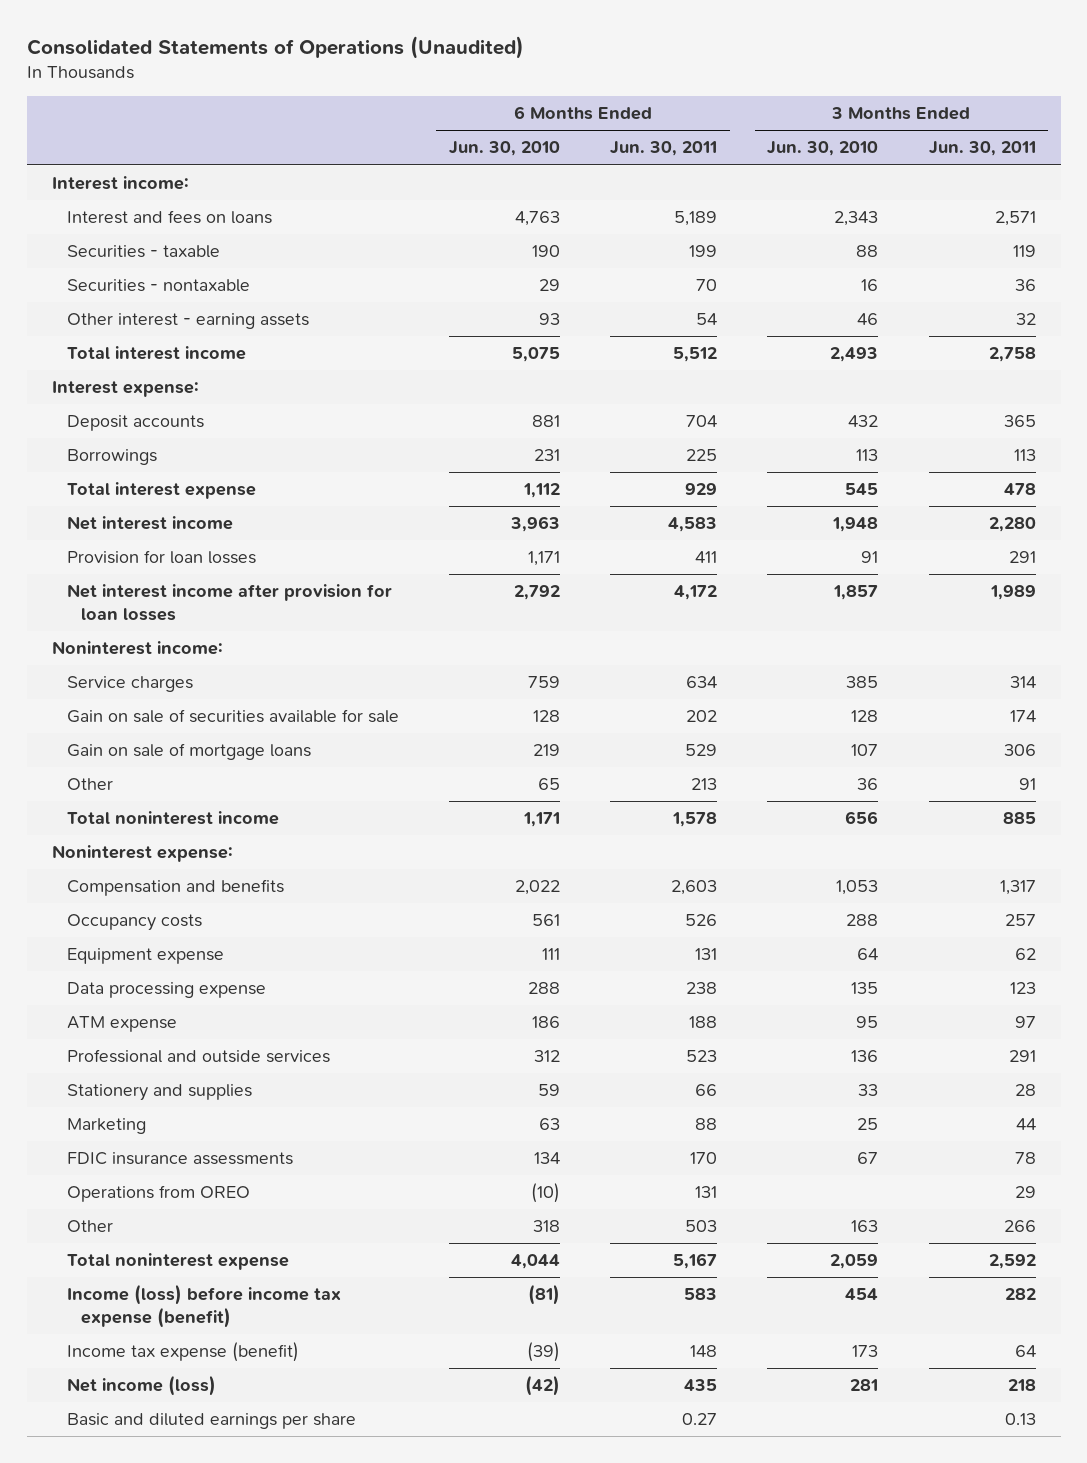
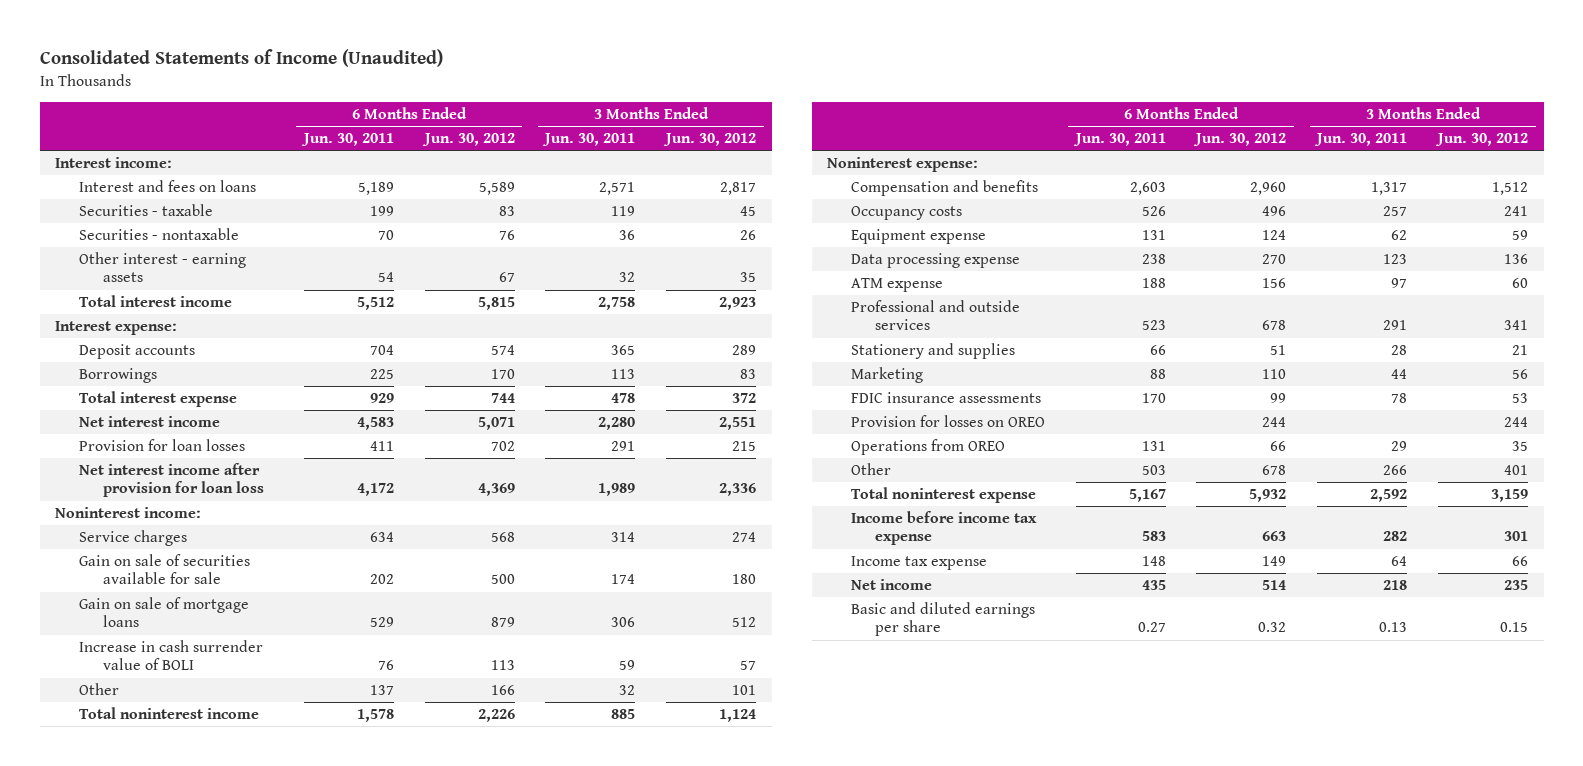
- Consolidated Statements of Operations (Unaudited)
+ Consolidated Statements of Income (Unaudited)
- | 6 Months Ended Jun. 30, 2010 | 6 Months Ended Jun. 30, 2011 | 3 Months Ended Jun. 30, 2010 | 3 Months Ended Jun. 30, 2011
+ | 6 Months Ended Jun. 30, 2011 | 6 Months Ended Jun. 30, 2012 | 3 Months Ended Jun. 30, 2011 | 3 Months Ended Jun. 30, 2012
- Net interest income after provision for loan losses | 2,792 | 4,172 | 1,857 | 1,989
+ Net interest income after provision for loan loss | 4,172 | 4,369 | 1,989 | 2,336
- Other | 65 | 213 | 36 | 91
+ Increase in cash surrender value of BOLI | 76 | 113 | 59 | 57
+ Other | 137 | 166 | 32 | 101
+ Provision for losses on OREO | | 244 | | 244
- Income (loss) before income tax expense (benefit) | (81) | 583 | 454 | 282
- Income tax expense (benefit) | (39) | 148 | 173 | 64
- Net income (loss) | (42) | 435 | 281 | 218
+ Income before income tax expense | 583 | 663 | 282 | 301
+ Income tax expense | 148 | 149 | 64 | 66
+ Net income | 435 | 514 | 218 | 235

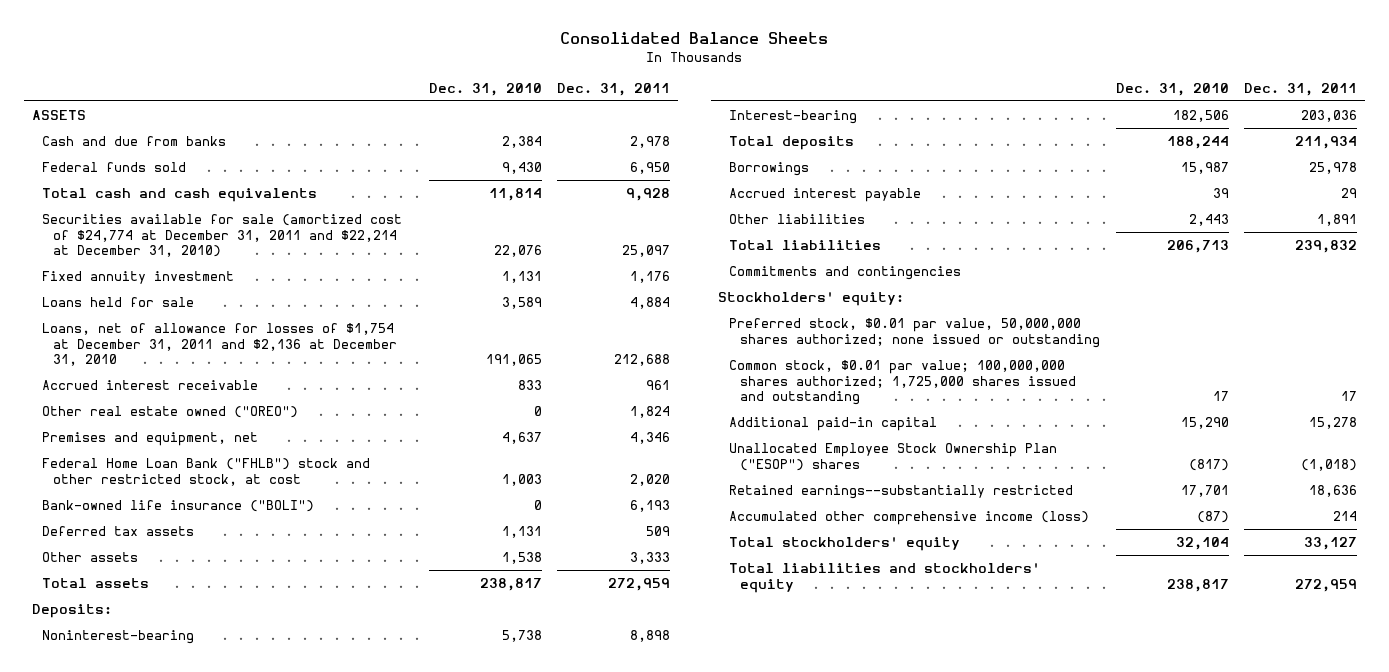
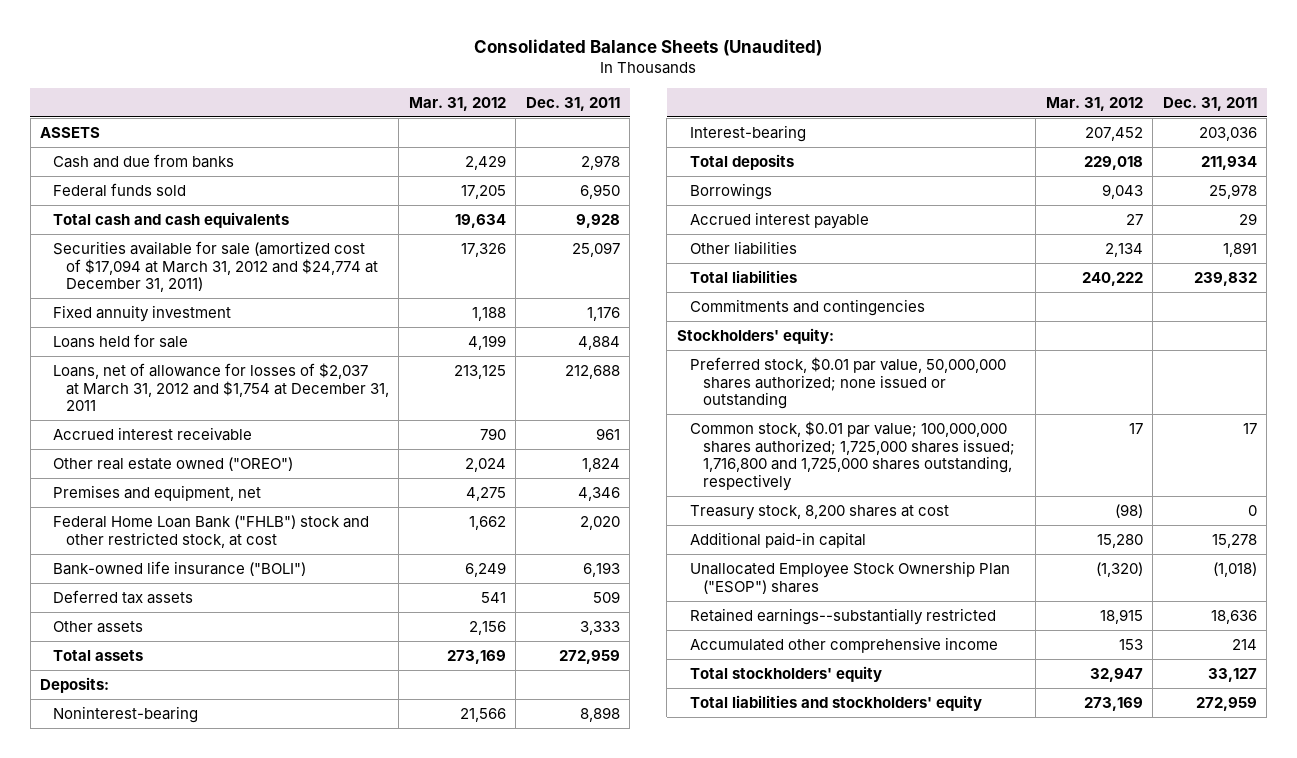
- Consolidated Balance Sheets
+ Consolidated Balance Sheets (Unaudited)
- | Dec. 31, 2010 | Dec. 31, 2011
+ | Mar. 31, 2012 | Dec. 31, 2011
- Securities available for sale (amortized cost of $24,774 at December 31, 2011 and $22,214 at December 31, 2010) | 22,076 | 25,097
+ Securities available for sale (amortized cost of $17,094 at March 31, 2012 and $24,774 at December 31, 2011) | 17,326 | 25,097
- Loans, net of allowance for losses of $1,754 at December 31, 2011 and $2,136 at December 31, 2010 | 191,065 | 212,688
+ Loans, net of allowance for losses of $2,037 at March 31, 2012 and $1,754 at December 31, 2011 | 213,125 | 212,688
- Common stock, $0.01 par value; 100,000,000 shares authorized; 1,725,000 shares issued and outstanding | 17 | 17
+ Common stock, $0.01 par value; 100,000,000 shares authorized; 1,725,000 shares issued; 1,716,800 and 1,725,000 shares outstanding, respectively | 17 | 17
+ Treasury stock, 8,200 shares at cost | (98) | 0
- Accumulated other comprehensive income (loss) | (87) | 214
+ Accumulated other comprehensive income | 153 | 214

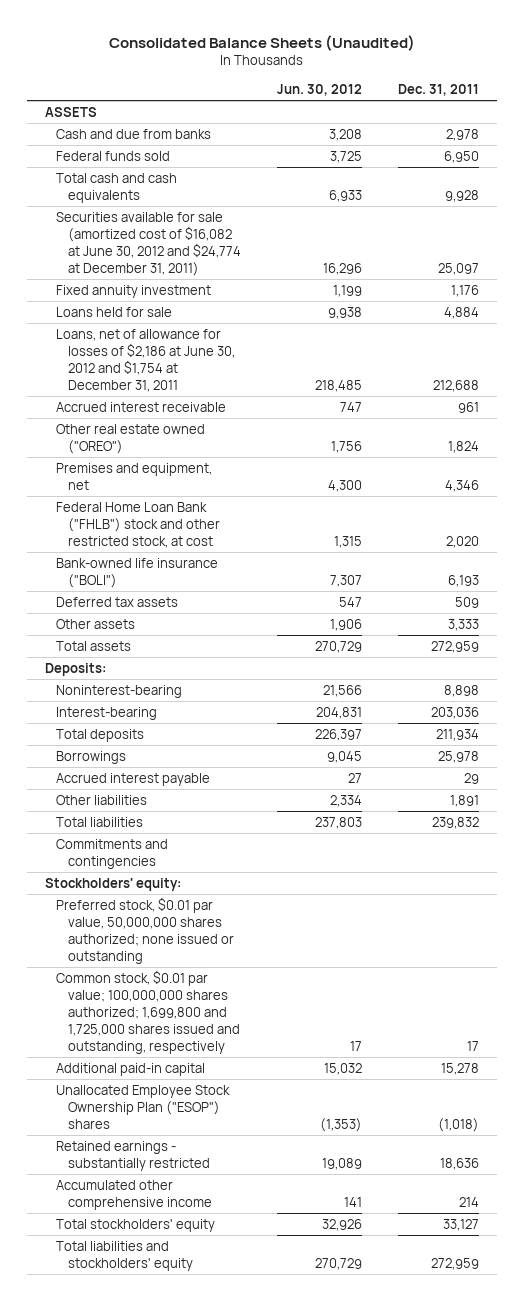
- | Mar. 31, 2012 | Dec. 31, 2011
+ | Jun. 30, 2012 | Dec. 31, 2011
- Securities available for sale (amortized cost of $17,094 at March 31, 2012 and $24,774 at December 31, 2011) | 17,326 | 25,097
+ Securities available for sale (amortized cost of $16,082 at June 30, 2012 and $24,774 at December 31, 2011) | 16,296 | 25,097
- Loans, net of allowance for losses of $2,037 at March 31, 2012 and $1,754 at December 31, 2011 | 213,125 | 212,688
+ Loans, net of allowance for losses of $2,186 at June 30, 2012 and $1,754 at December 31, 2011 | 218,485 | 212,688
- Common stock, $0.01 par value; 100,000,000 shares authorized; 1,725,000 shares issued; 1,716,800 and 1,725,000 shares outstanding, respectively | 17 | 17
- Treasury stock, 8,200 shares at cost | (98) | 0
+ Common stock, $0.01 par value; 100,000,000 shares authorized; 1,699,800 and 1,725,000 shares issued and outstanding, respectively | 17 | 17
- Retained earnings--substantially restricted | 18,915 | 18,636
+ Retained earnings - substantially restricted | 19,089 | 18,636

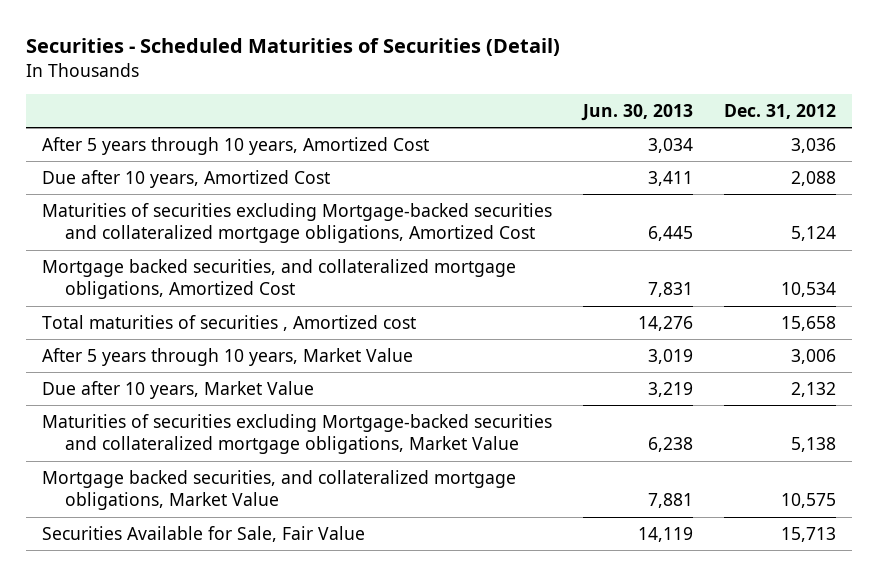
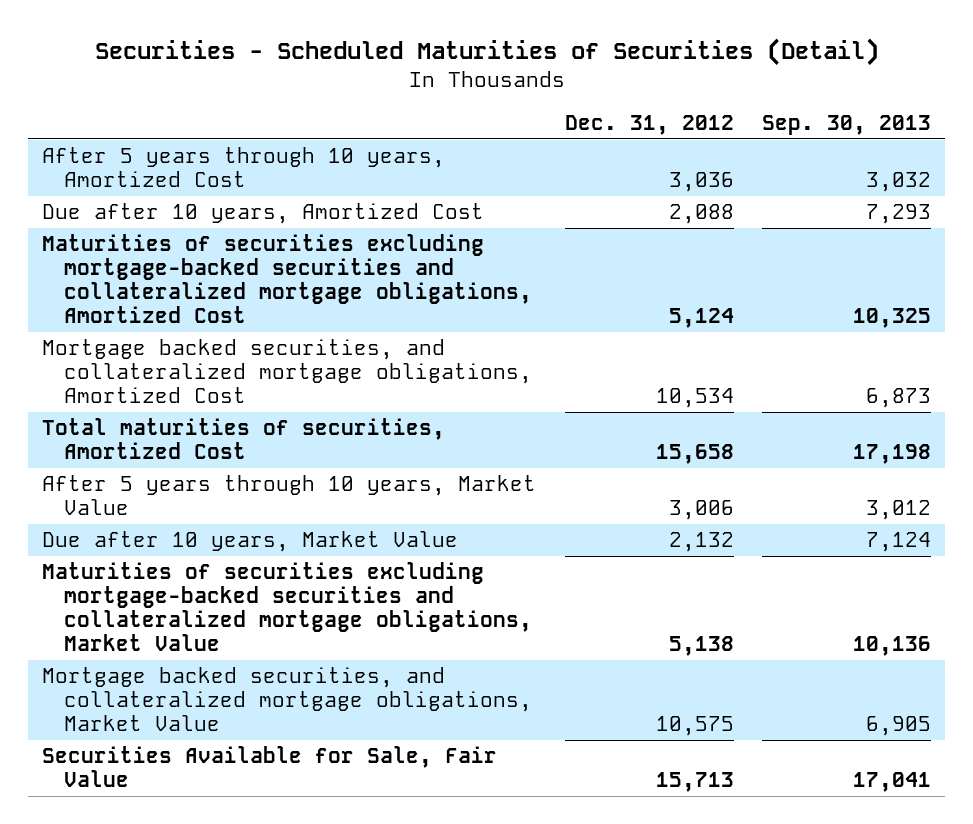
- | Jun. 30, 2013 | Dec. 31, 2012
+ | Dec. 31, 2012 | Sep. 30, 2013
- Maturities of securities excluding Mortgage-backed securities and collateralized mortgage obligations, Amortized Cost | 6,445 | 5,124
+ Maturities of securities excluding mortgage-backed securities and collateralized mortgage obligations, Amortized Cost | 5,124 | 10,325
- Total maturities of securities , Amortized cost | 14,276 | 15,658
+ Total maturities of securities, Amortized Cost | 15,658 | 17,198
- Maturities of securities excluding Mortgage-backed securities and collateralized mortgage obligations, Market Value | 6,238 | 5,138
+ Maturities of securities excluding mortgage-backed securities and collateralized mortgage obligations, Market Value | 5,138 | 10,136

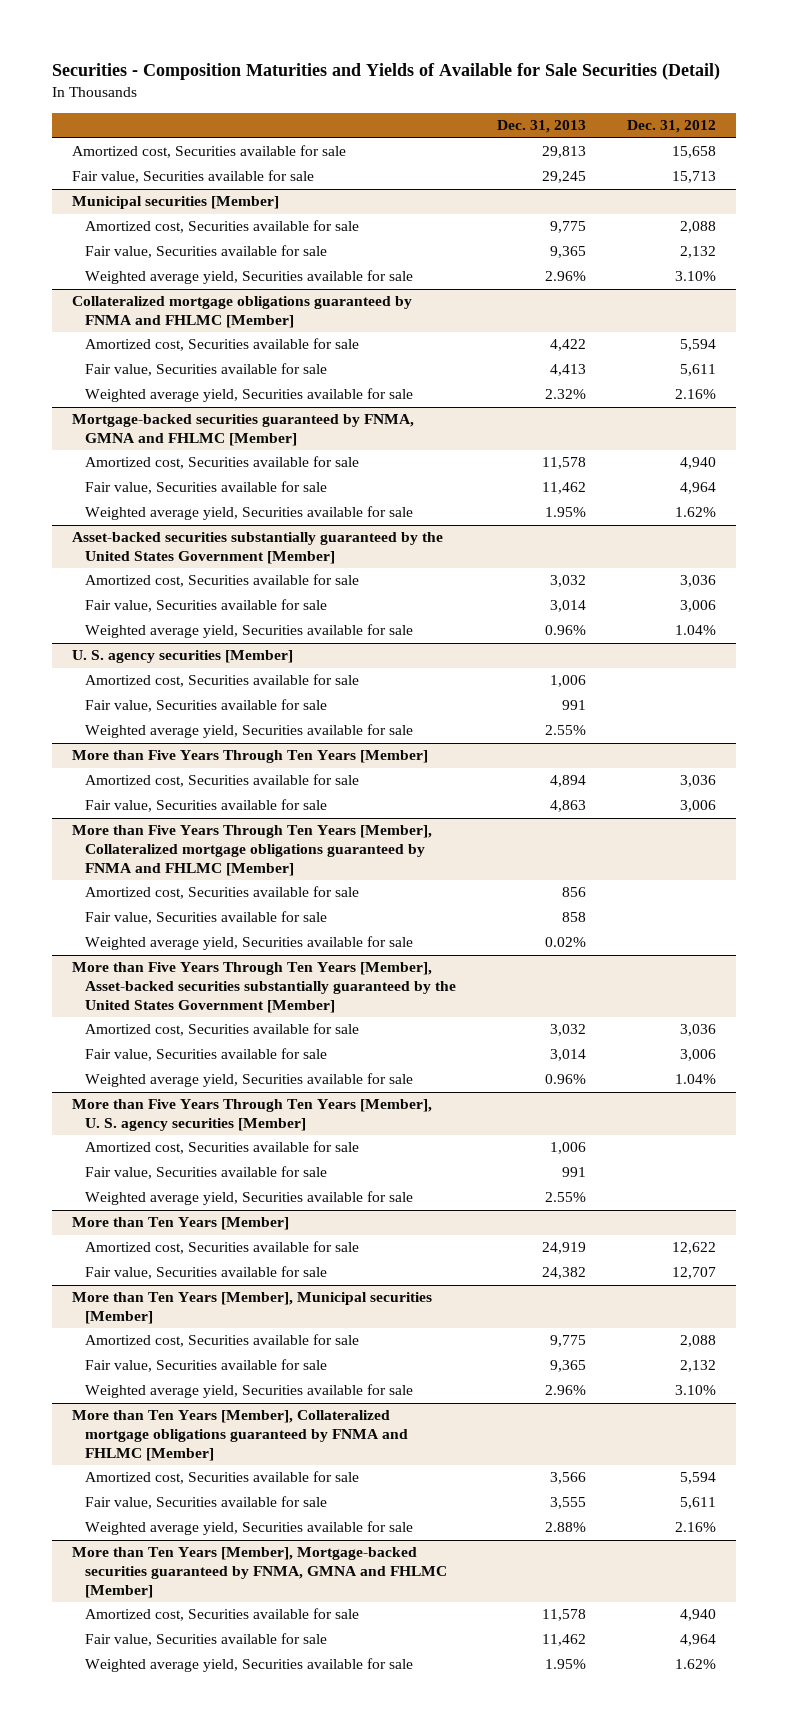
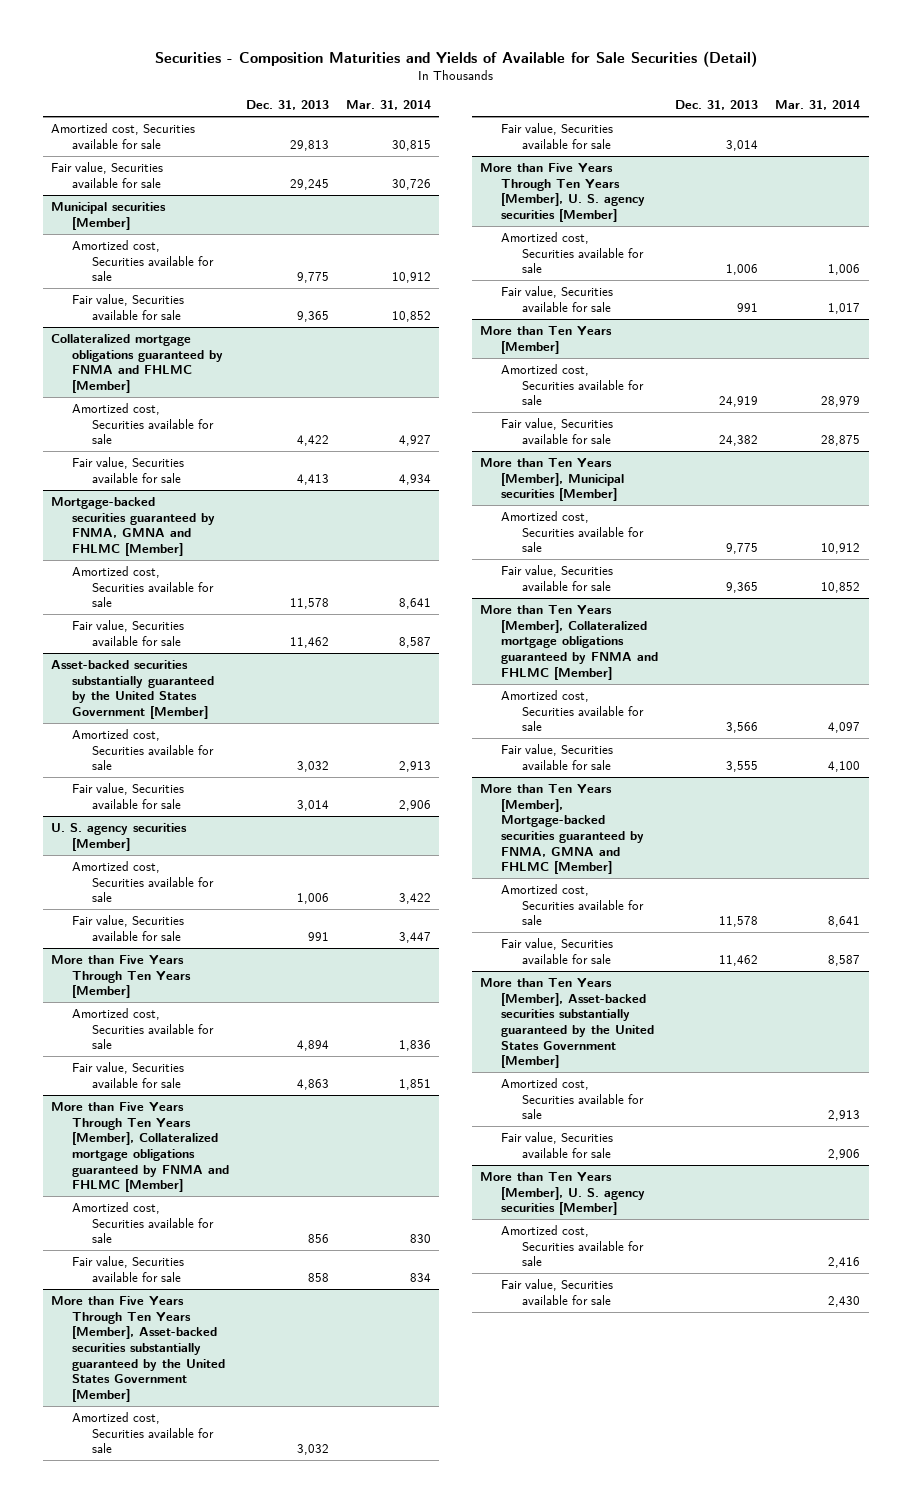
- | Dec. 31, 2013 | Dec. 31, 2012
+ | Dec. 31, 2013 | Mar. 31, 2014
@ Municipal securities [Member]
- Weighted average yield, Securities available for sale | 2.96% | 3.10%
@ Collateralized mortgage obligations guaranteed by FNMA and FHLMC [Member]
- Weighted average yield, Securities available for sale | 2.32% | 2.16%
@ Mortgage-backed securities guaranteed by FNMA, GMNA and FHLMC [Member]
- Weighted average yield, Securities available for sale | 1.95% | 1.62%
@ Asset-backed securities substantially guaranteed by the United States Government [Member]
- Weighted average yield, Securities available for sale | 0.96% | 1.04%
@ U. S. agency securities [Member]
- Weighted average yield, Securities available for sale | 2.55% |
@ More than Five Years Through Ten Years [Member], Collateralized mortgage obligations guaranteed by FNMA and FHLMC [Member]
- Weighted average yield, Securities available for sale | 0.02% |
@ More than Five Years Through Ten Years [Member], Asset-backed securities substantially guaranteed by the United States Government [Member]
- Weighted average yield, Securities available for sale | 0.96% | 1.04%
@ More than Five Years Through Ten Years [Member], U. S. agency securities [Member]
- Weighted average yield, Securities available for sale | 2.55% |
@ More than Ten Years [Member], Municipal securities [Member]
- Weighted average yield, Securities available for sale | 2.96% | 3.10%
@ More than Ten Years [Member], Collateralized mortgage obligations guaranteed by FNMA and FHLMC [Member]
- Weighted average yield, Securities available for sale | 2.88% | 2.16%
@ More than Ten Years [Member], Mortgage-backed securities guaranteed by FNMA, GMNA and FHLMC [Member]
- Weighted average yield, Securities available for sale | 1.95% | 1.62%
+ More than Ten Years [Member], Asset-backed securities substantially guaranteed by the United States Government [Member]
+ Amortized cost, Securities available for sale | | 2,913
+ Fair value, Securities available for sale | | 2,906
+ More than Ten Years [Member], U. S. agency securities [Member]
+ Amortized cost, Securities available for sale | | 2,416
+ Fair value, Securities available for sale | | 2,430

